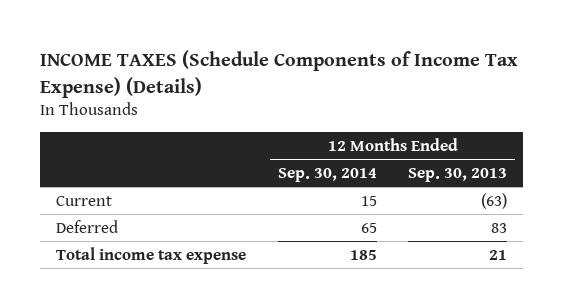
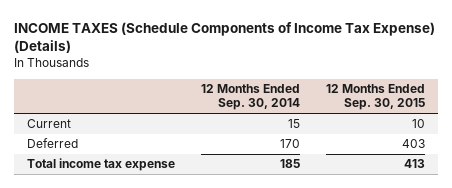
- | 12 Months Ended Sep. 30, 2014 | 12 Months Ended Sep. 30, 2013
+ | 12 Months Ended Sep. 30, 2014 | 12 Months Ended Sep. 30, 2015
- Deferred | 65 | 83
+ Deferred | 170 | 403

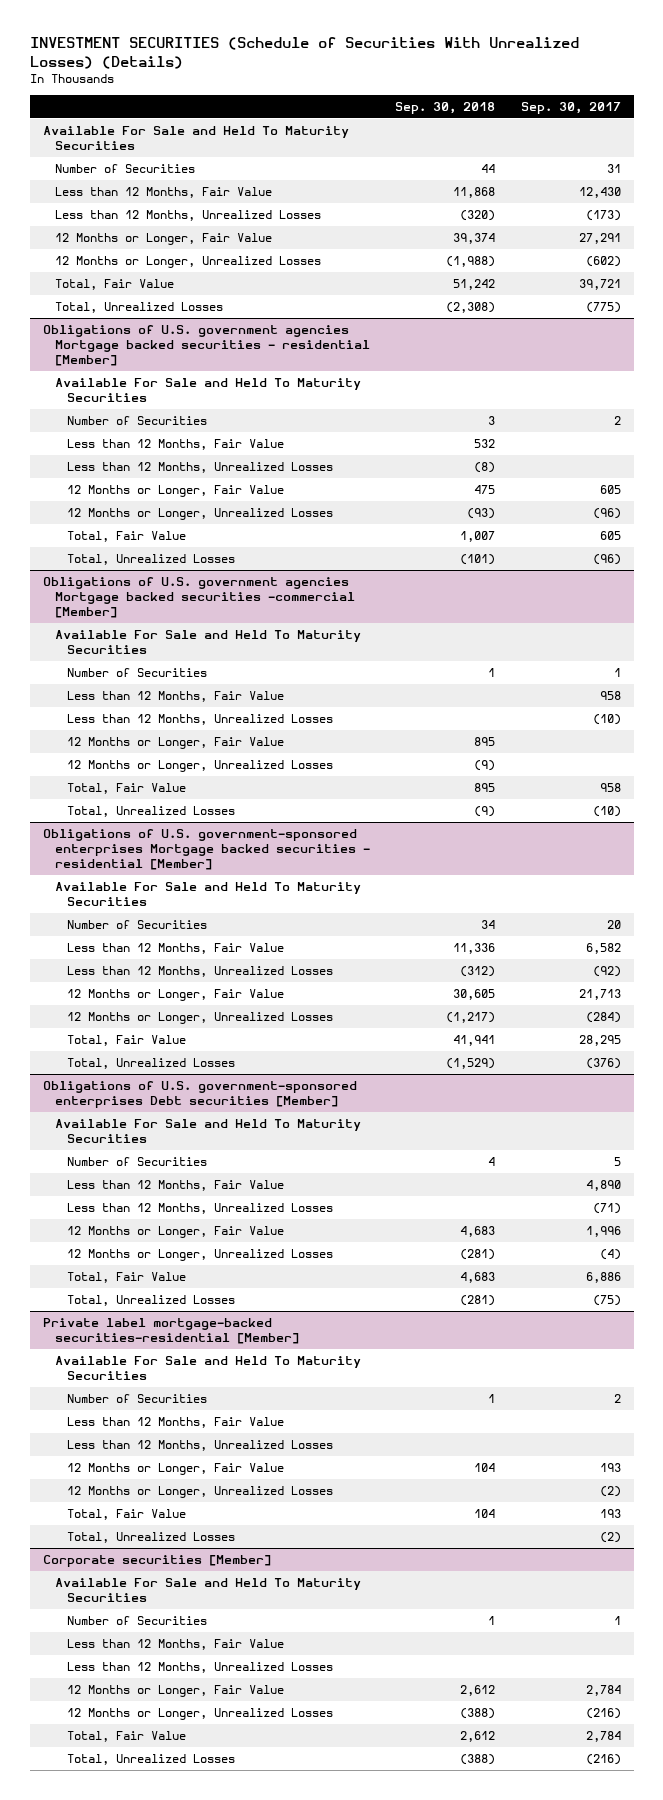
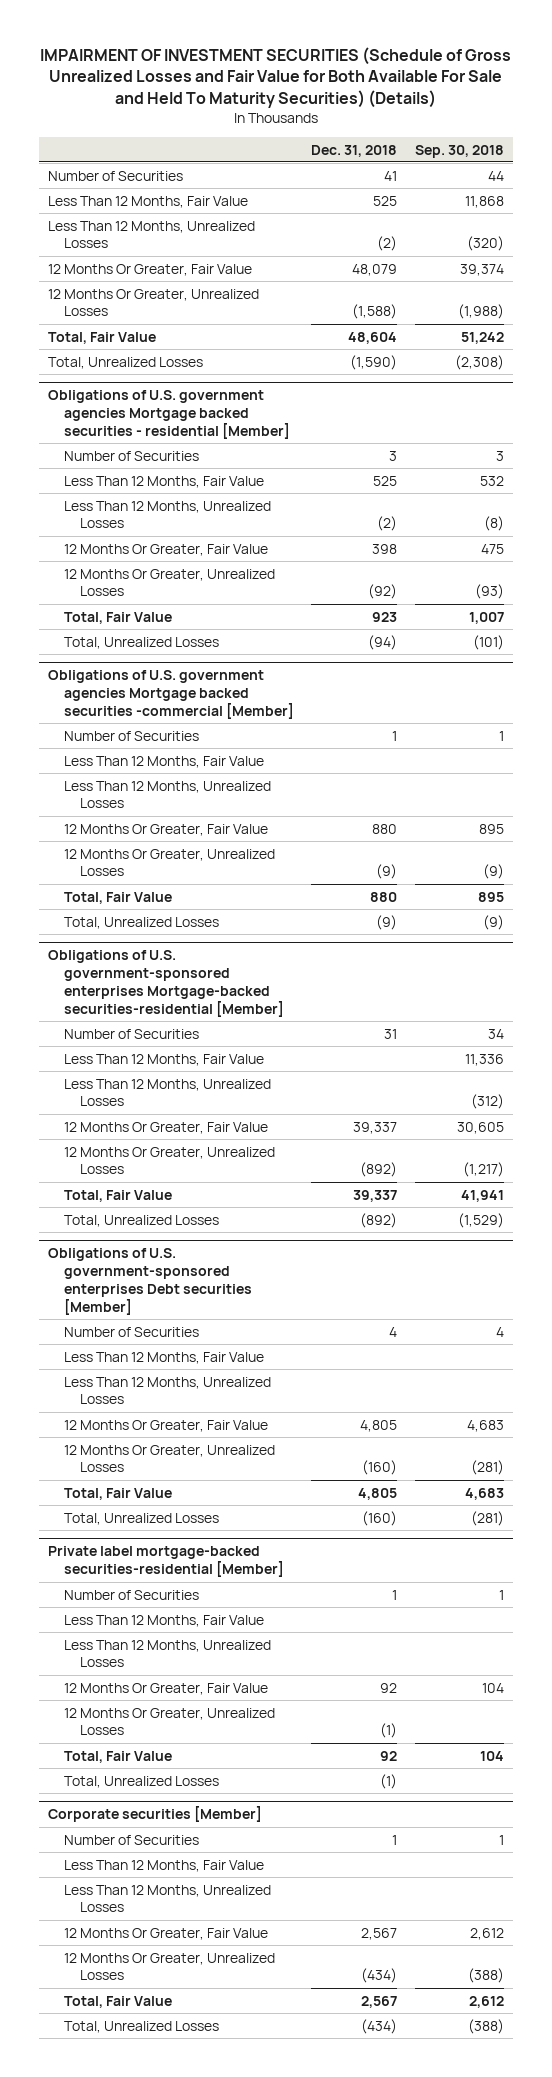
- INVESTMENT SECURITIES (Schedule of Securities With Unrealized Losses) (Details)
+ IMPAIRMENT OF INVESTMENT SECURITIES (Schedule of Gross Unrealized Losses and Fair Value for Both Available For Sale and Held To Maturity Securities) (Details)
- | Sep. 30, 2018 | Sep. 30, 2017
+ | Dec. 31, 2018 | Sep. 30, 2018
- Available For Sale and Held To Maturity Securities
- Less than 12 Months, Fair Value | 11,868 | 12,430
- Less than 12 Months, Unrealized Losses | (320) | (173)
- 12 Months or Longer, Fair Value | 39,374 | 27,291
- 12 Months or Longer, Unrealized Losses | (1,988) | (602)
+ Less Than 12 Months, Fair Value | 525 | 11,868
+ Less Than 12 Months, Unrealized Losses | (2) | (320)
+ 12 Months Or Greater, Fair Value | 48,079 | 39,374
+ 12 Months Or Greater, Unrealized Losses | (1,588) | (1,988)
@ Obligations of U.S. government agencies Mortgage backed securities - residential [Member]
- Available For Sale and Held To Maturity Securities
- Less than 12 Months, Fair Value | 532 |
- Less than 12 Months, Unrealized Losses | (8) |
- 12 Months or Longer, Fair Value | 475 | 605
- 12 Months or Longer, Unrealized Losses | (93) | (96)
+ Less Than 12 Months, Fair Value | 525 | 532
+ Less Than 12 Months, Unrealized Losses | (2) | (8)
+ 12 Months Or Greater, Fair Value | 398 | 475
+ 12 Months Or Greater, Unrealized Losses | (92) | (93)
@ Obligations of U.S. government agencies Mortgage backed securities -commercial [Member]
- Available For Sale and Held To Maturity Securities
- Less than 12 Months, Fair Value | | 958
- Less than 12 Months, Unrealized Losses | | (10)
- 12 Months or Longer, Fair Value | 895 |
- 12 Months or Longer, Unrealized Losses | (9) |
+ Less Than 12 Months, Fair Value
+ Less Than 12 Months, Unrealized Losses
+ 12 Months Or Greater, Fair Value | 880 | 895
+ 12 Months Or Greater, Unrealized Losses | (9) | (9)
- Obligations of U.S. government-sponsored enterprises Mortgage backed securities - residential [Member]
- Available For Sale and Held To Maturity Securities
+ Obligations of U.S. government-sponsored enterprises Mortgage-backed securities-residential [Member]
- Less than 12 Months, Fair Value | 11,336 | 6,582
- Less than 12 Months, Unrealized Losses | (312) | (92)
- 12 Months or Longer, Fair Value | 30,605 | 21,713
- 12 Months or Longer, Unrealized Losses | (1,217) | (284)
+ Less Than 12 Months, Fair Value | | 11,336
+ Less Than 12 Months, Unrealized Losses | | (312)
+ 12 Months Or Greater, Fair Value | 39,337 | 30,605
+ 12 Months Or Greater, Unrealized Losses | (892) | (1,217)
@ Obligations of U.S. government-sponsored enterprises Debt securities [Member]
- Available For Sale and Held To Maturity Securities
- Less than 12 Months, Fair Value | | 4,890
- Less than 12 Months, Unrealized Losses | | (71)
- 12 Months or Longer, Fair Value | 4,683 | 1,996
- 12 Months or Longer, Unrealized Losses | (281) | (4)
+ Less Than 12 Months, Fair Value
+ Less Than 12 Months, Unrealized Losses
+ 12 Months Or Greater, Fair Value | 4,805 | 4,683
+ 12 Months Or Greater, Unrealized Losses | (160) | (281)
@ Private label mortgage-backed securities-residential [Member]
- Available For Sale and Held To Maturity Securities
- Less than 12 Months, Fair Value
- Less than 12 Months, Unrealized Losses
- 12 Months or Longer, Fair Value | 104 | 193
- 12 Months or Longer, Unrealized Losses | | (2)
+ Less Than 12 Months, Fair Value
+ Less Than 12 Months, Unrealized Losses
+ 12 Months Or Greater, Fair Value | 92 | 104
+ 12 Months Or Greater, Unrealized Losses | (1) |
@ Corporate securities [Member]
- Available For Sale and Held To Maturity Securities
- Less than 12 Months, Fair Value
- Less than 12 Months, Unrealized Losses
- 12 Months or Longer, Fair Value | 2,612 | 2,784
- 12 Months or Longer, Unrealized Losses | (388) | (216)
+ Less Than 12 Months, Fair Value
+ Less Than 12 Months, Unrealized Losses
+ 12 Months Or Greater, Fair Value | 2,567 | 2,612
+ 12 Months Or Greater, Unrealized Losses | (434) | (388)

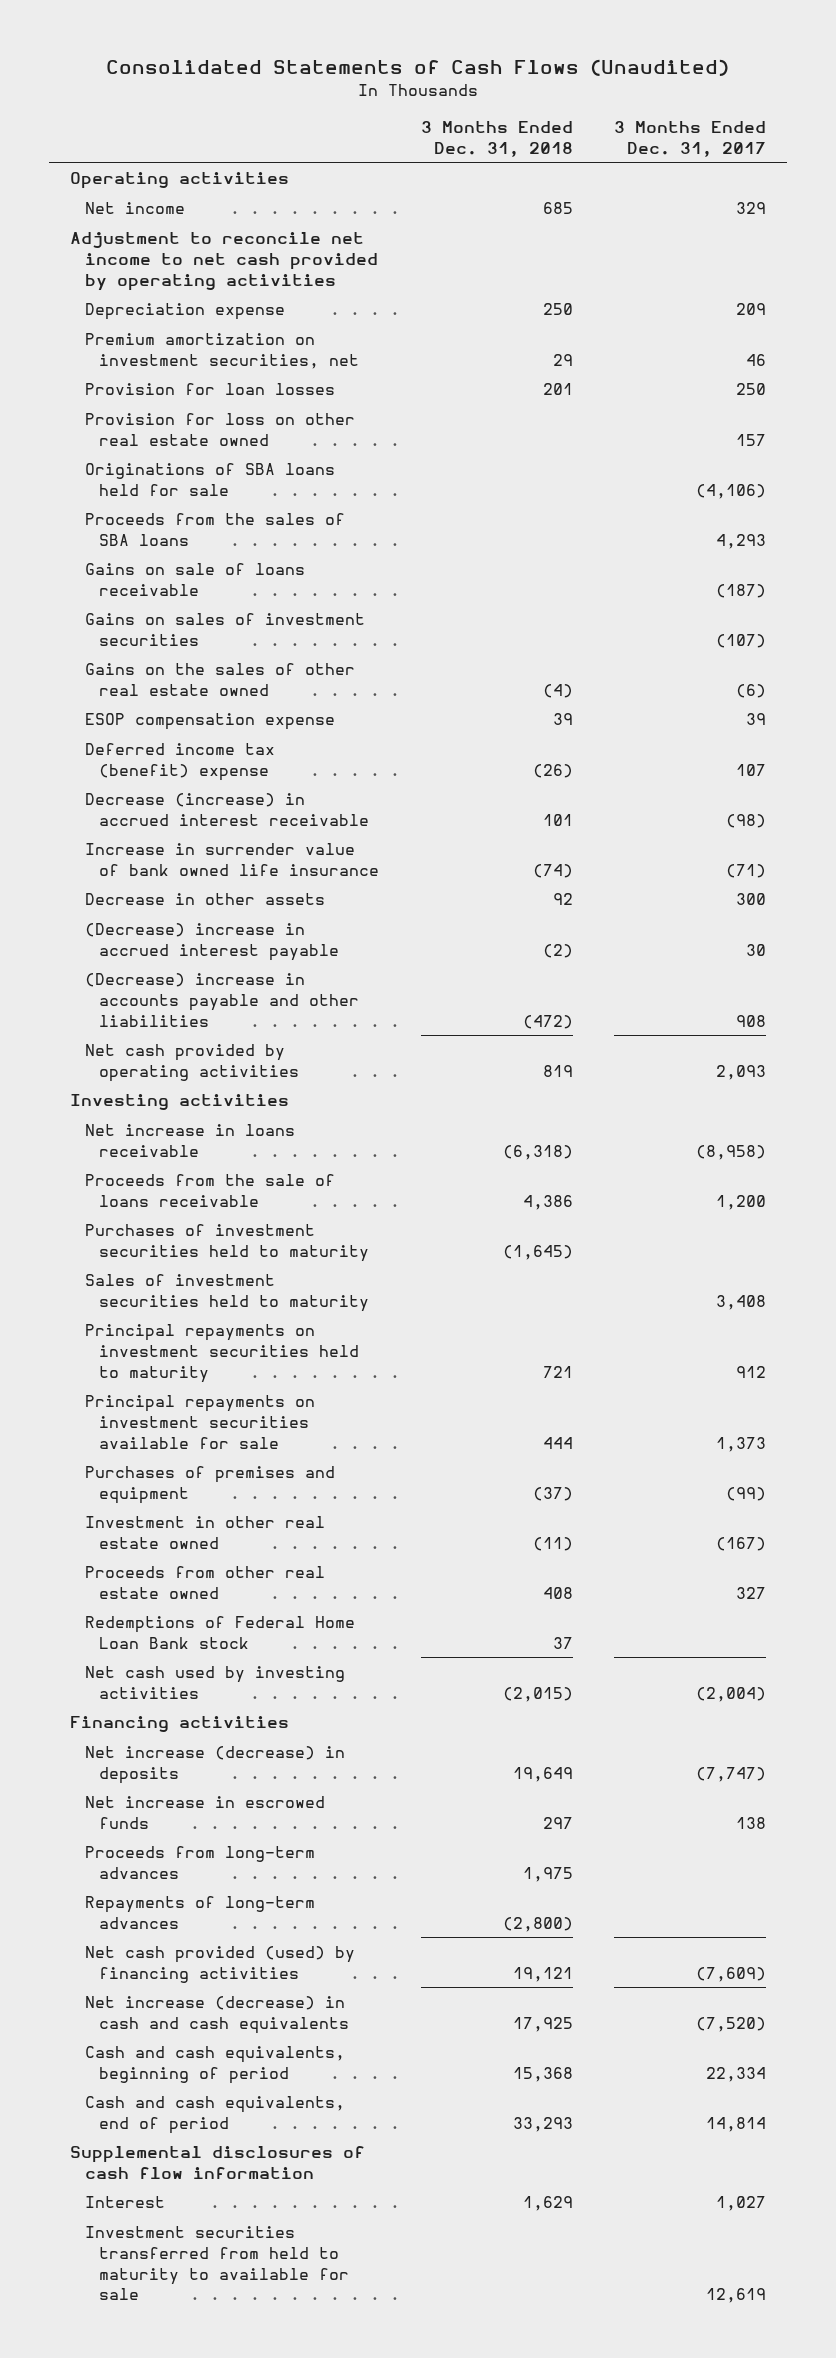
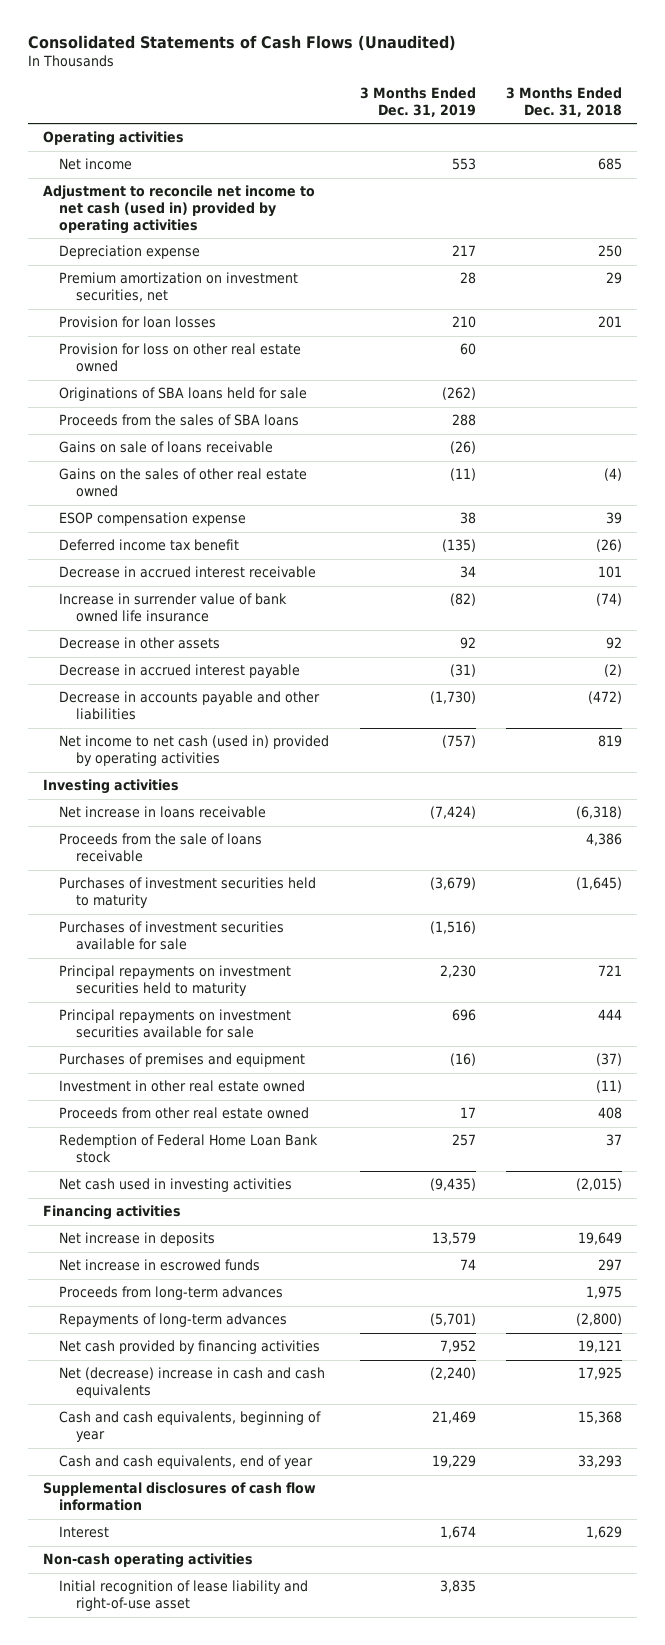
- | 3 Months Ended Dec. 31, 2018 | 3 Months Ended Dec. 31, 2017
+ | 3 Months Ended Dec. 31, 2019 | 3 Months Ended Dec. 31, 2018
- Adjustment to reconcile net income to net cash provided by operating activities
+ Adjustment to reconcile net income to net cash (used in) provided by operating activities
- Gains on sales of investment securities | | (107)
- Deferred income tax (benefit) expense | (26) | 107
- Decrease (increase) in accrued interest receivable | 101 | (98)
+ Deferred income tax benefit | (135) | (26)
+ Decrease in accrued interest receivable | 34 | 101
- (Decrease) increase in accrued interest payable | (2) | 30
- (Decrease) increase in accounts payable and other liabilities | (472) | 908
- Net cash provided by operating activities | 819 | 2,093
+ Decrease in accrued interest payable | (31) | (2)
+ Decrease in accounts payable and other liabilities | (1,730) | (472)
+ Net income to net cash (used in) provided by operating activities | (757) | 819
- Sales of investment securities held to maturity | | 3,408
+ Purchases of investment securities available for sale | (1,516) |
- Redemptions of Federal Home Loan Bank stock | 37 |
- Net cash used by investing activities | (2,015) | (2,004)
+ Redemption of Federal Home Loan Bank stock | 257 | 37
+ Net cash used in investing activities | (9,435) | (2,015)
- Net increase (decrease) in deposits | 19,649 | (7,747)
+ Net increase in deposits | 13,579 | 19,649
- Net cash provided (used) by financing activities | 19,121 | (7,609)
- Net increase (decrease) in cash and cash equivalents | 17,925 | (7,520)
- Cash and cash equivalents, beginning of period | 15,368 | 22,334
- Cash and cash equivalents, end of period | 33,293 | 14,814
+ Net cash provided by financing activities | 7,952 | 19,121
+ Net (decrease) increase in cash and cash equivalents | (2,240) | 17,925
+ Cash and cash equivalents, beginning of year | 21,469 | 15,368
+ Cash and cash equivalents, end of year | 19,229 | 33,293
- Investment securities transferred from held to maturity to available for sale | | 12,619
+ Non-cash operating activities
+ Initial recognition of lease liability and right-of-use asset | 3,835 |

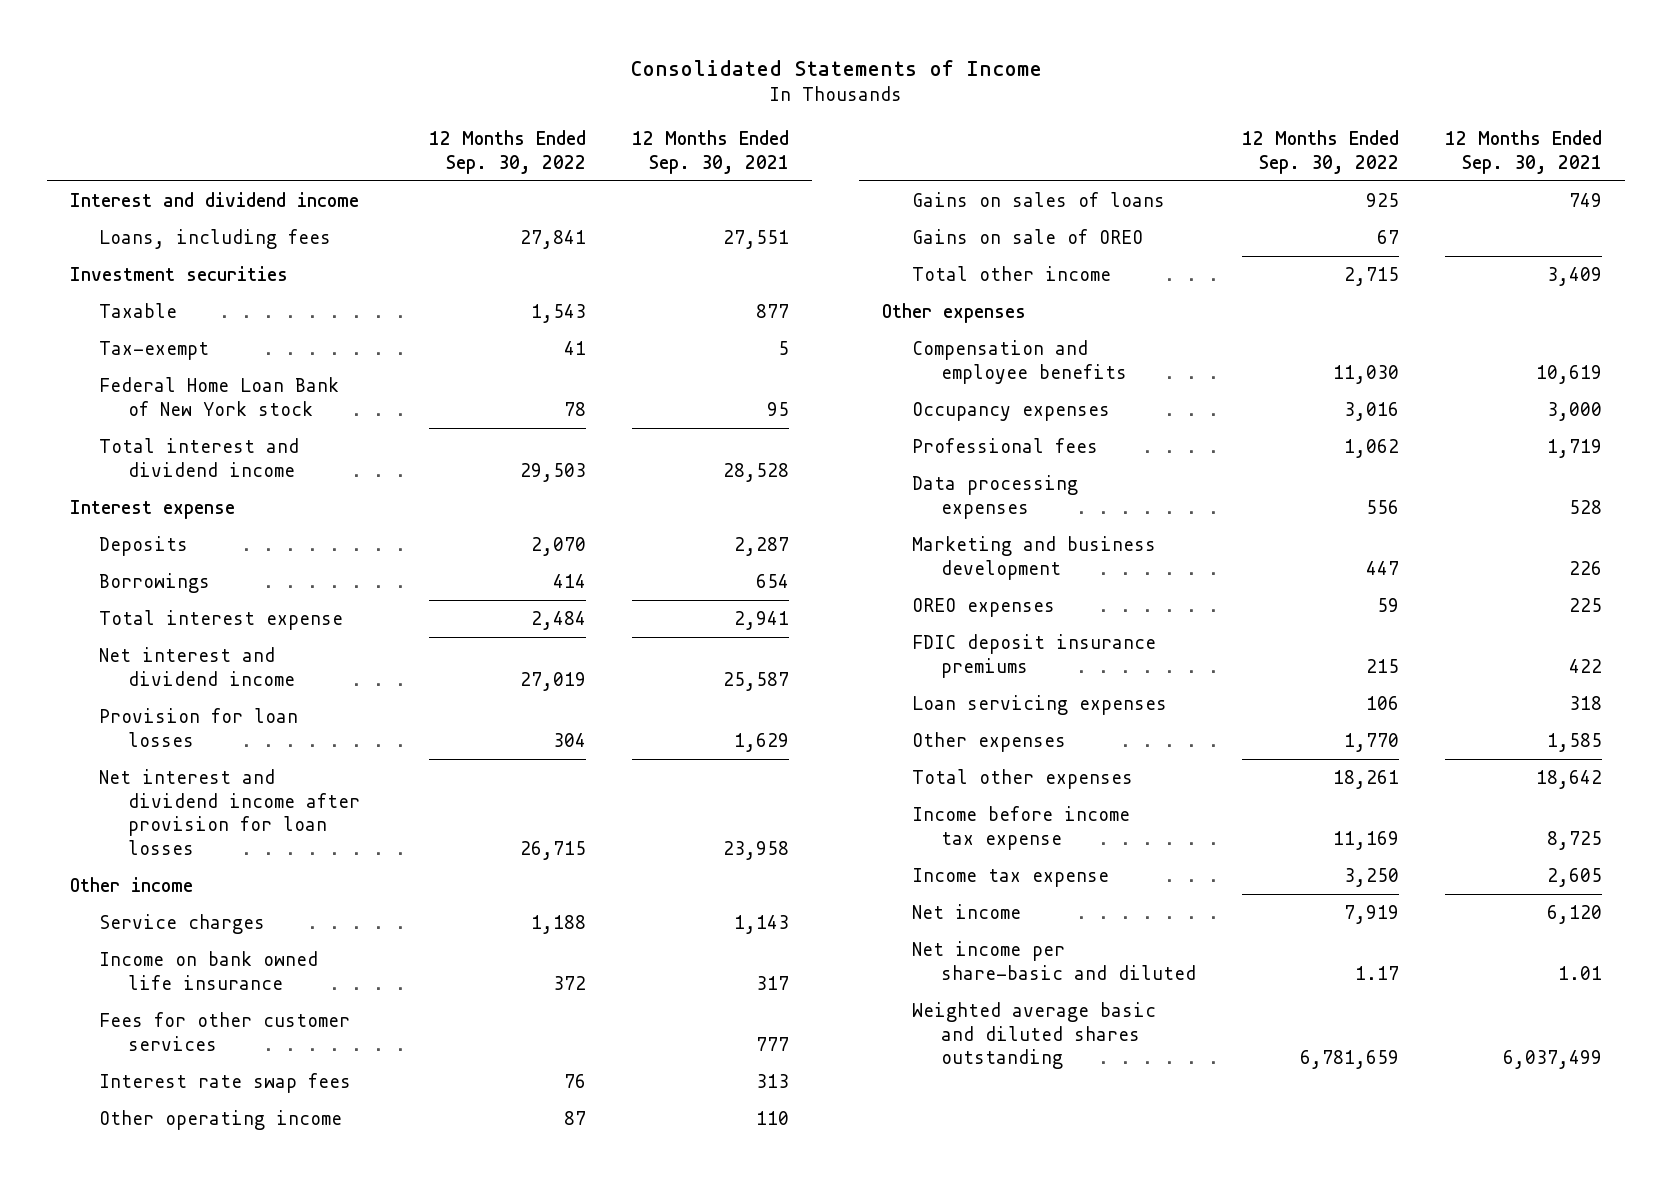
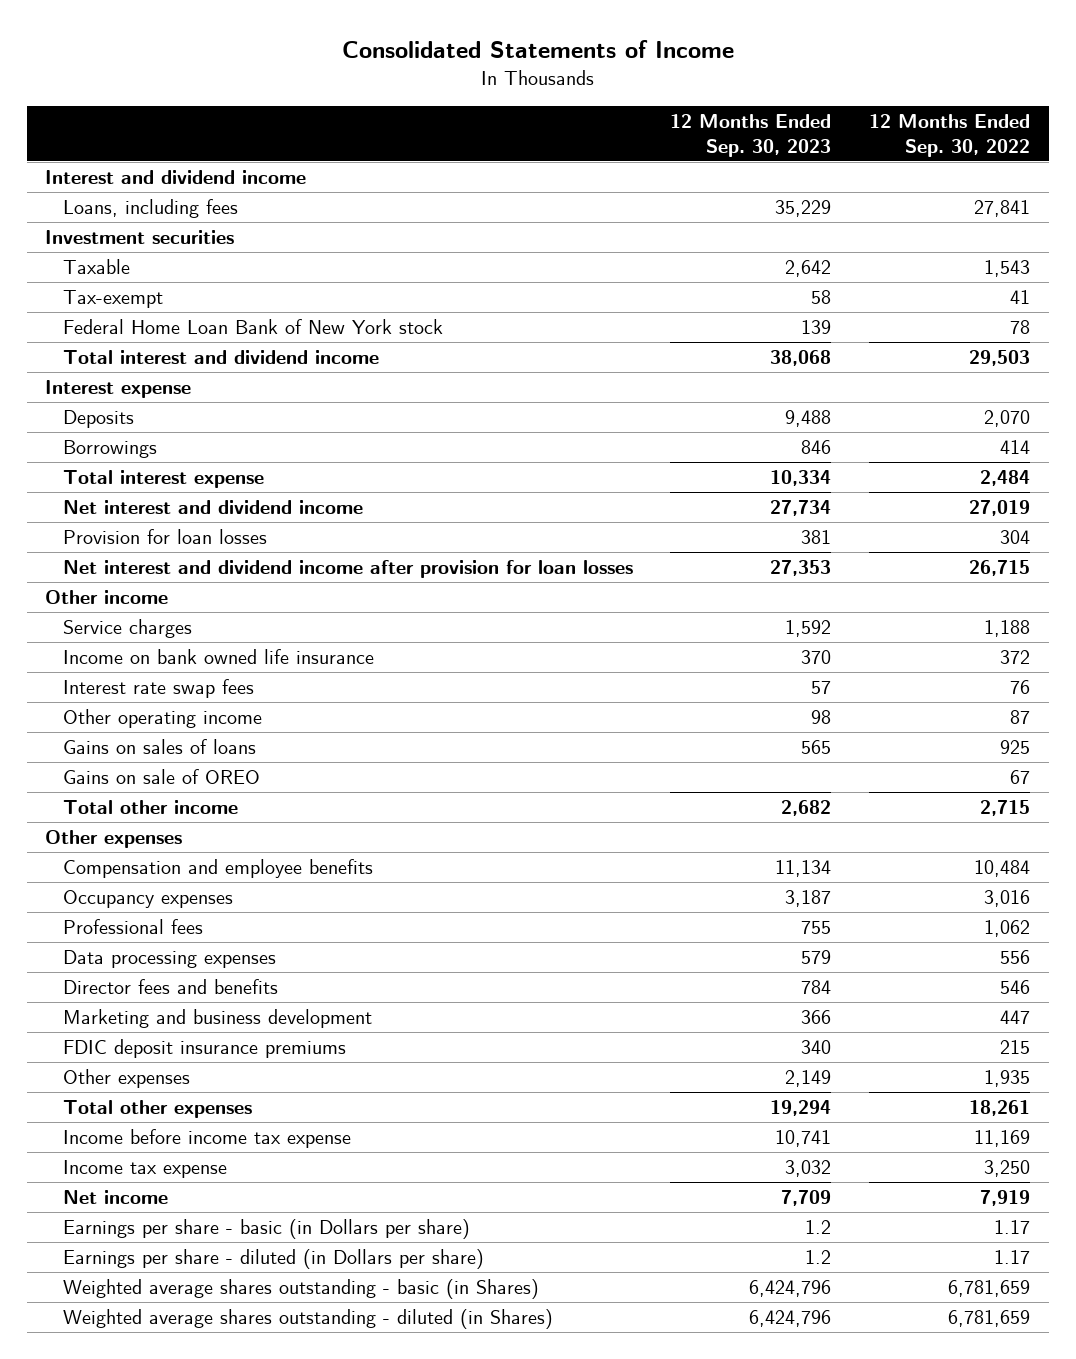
- | 12 Months Ended Sep. 30, 2022 | 12 Months Ended Sep. 30, 2021
+ | 12 Months Ended Sep. 30, 2023 | 12 Months Ended Sep. 30, 2022
- Fees for other customer services | | 777
- Compensation and employee benefits | 11,030 | 10,619
+ Compensation and employee benefits | 11,134 | 10,484
+ Director fees and benefits | 784 | 546
- OREO expenses | 59 | 225
- Loan servicing expenses | 106 | 318
- Other expenses | 1,770 | 1,585
+ Other expenses | 2,149 | 1,935
- Net income per share-basic and diluted | 1.17 | 1.01
- Weighted average basic and diluted shares outstanding | 6,781,659 | 6,037,499
+ Earnings per share - basic (in Dollars per share) | 1.2 | 1.17
+ Earnings per share - diluted (in Dollars per share) | 1.2 | 1.17
+ Weighted average shares outstanding - basic (in Shares) | 6,424,796 | 6,781,659
+ Weighted average shares outstanding - diluted (in Shares) | 6,424,796 | 6,781,659

